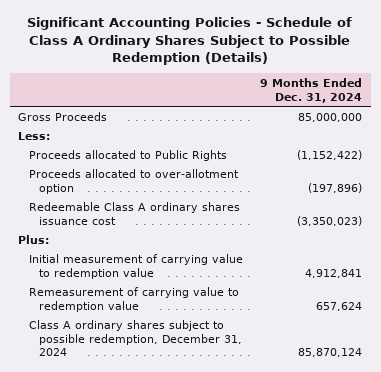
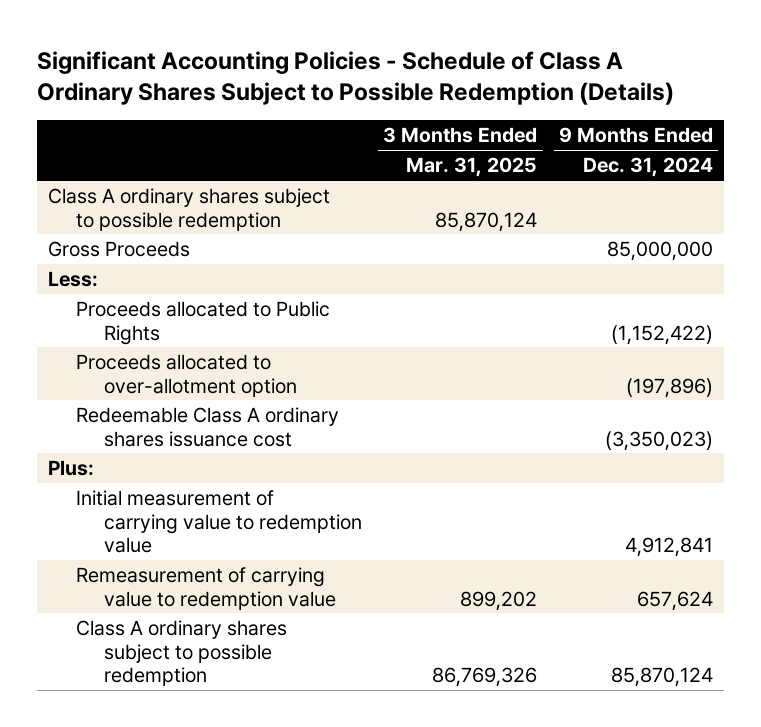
- | 9 Months Ended Dec. 31, 2024
+ | 3 Months Ended Mar. 31, 2025 | 9 Months Ended Dec. 31, 2024
+ Class A ordinary shares subject to possible redemption | 85,870,124 |
- Class A ordinary shares subject to possible redemption, December 31, 2024 | 85,870,124
+ Class A ordinary shares subject to possible redemption | 86,769,326 | 85,870,124

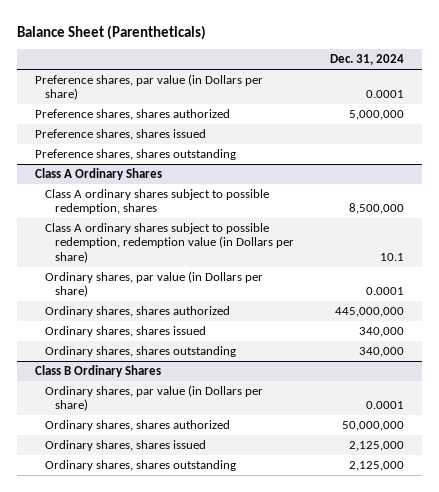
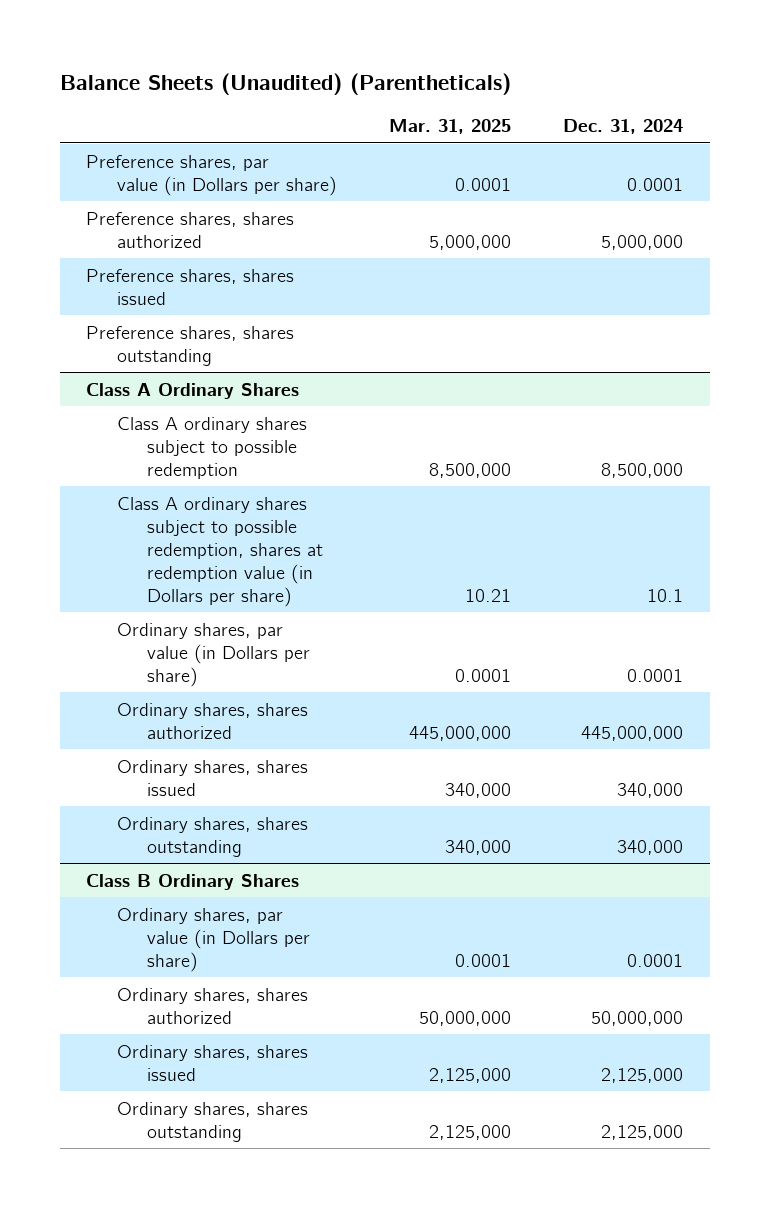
- Balance Sheet (Parentheticals)
+ Balance Sheets (Unaudited) (Parentheticals)
- | Dec. 31, 2024
+ | Mar. 31, 2025 | Dec. 31, 2024
@ Class A Ordinary Shares
- Class A ordinary shares subject to possible redemption, shares | 8,500,000
- Class A ordinary shares subject to possible redemption, redemption value (in Dollars per share) | 10.1
+ Class A ordinary shares subject to possible redemption | 8,500,000 | 8,500,000
+ Class A ordinary shares subject to possible redemption, shares at redemption value (in Dollars per share) | 10.21 | 10.1

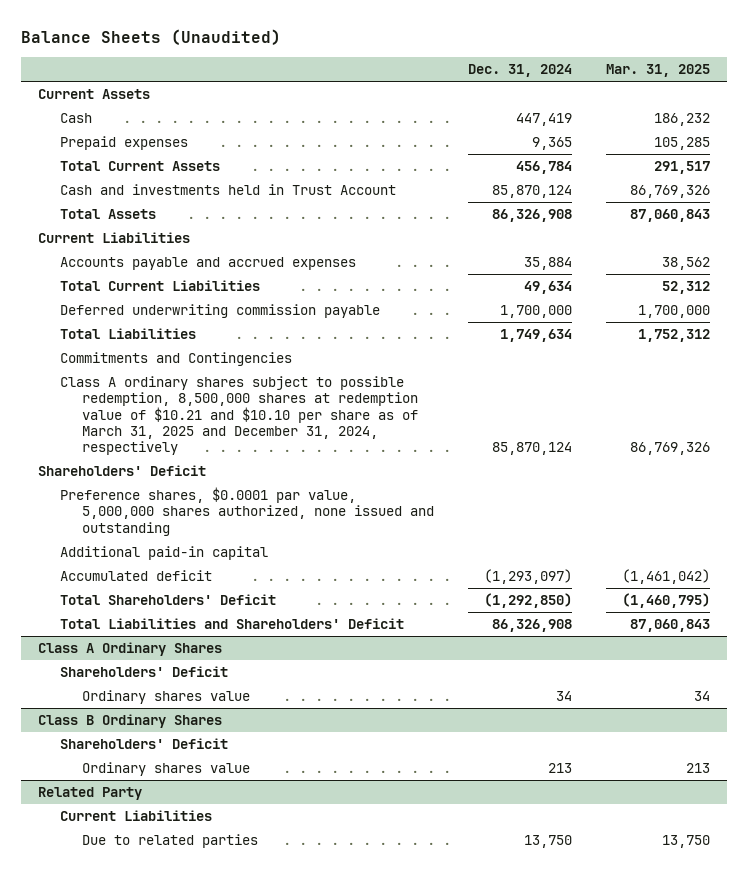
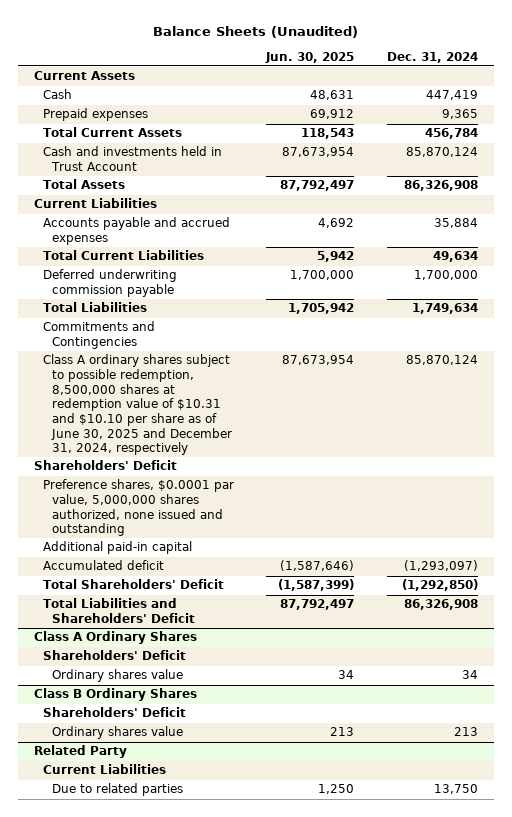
- | Dec. 31, 2024 | Mar. 31, 2025
+ | Jun. 30, 2025 | Dec. 31, 2024
- Class A ordinary shares subject to possible redemption, 8,500,000 shares at redemption value of $10.21 and $10.10 per share as of March 31, 2025 and December 31, 2024, respectively | 85,870,124 | 86,769,326
+ Class A ordinary shares subject to possible redemption, 8,500,000 shares at redemption value of $10.31 and $10.10 per share as of June 30, 2025 and December 31, 2024, respectively | 87,673,954 | 85,870,124

